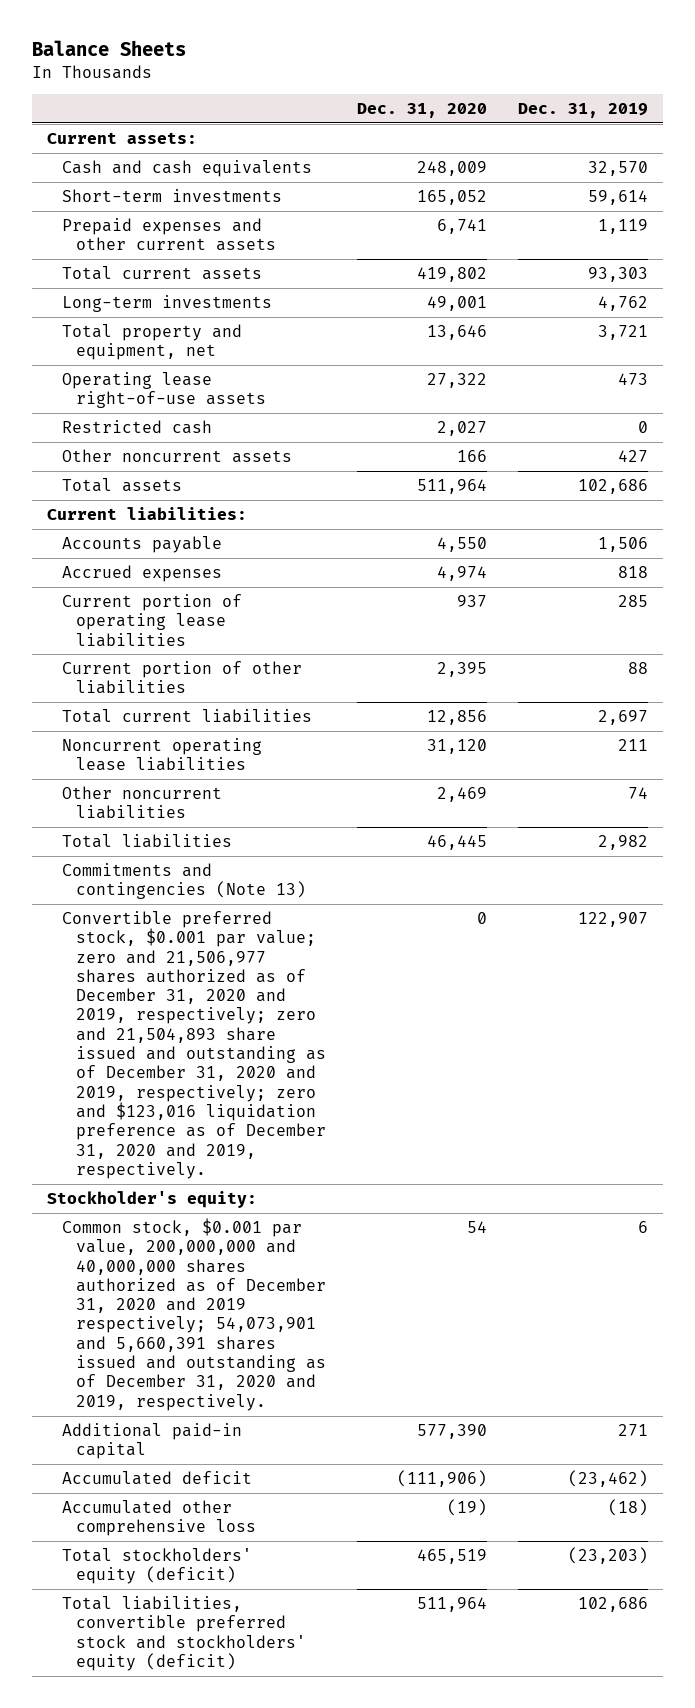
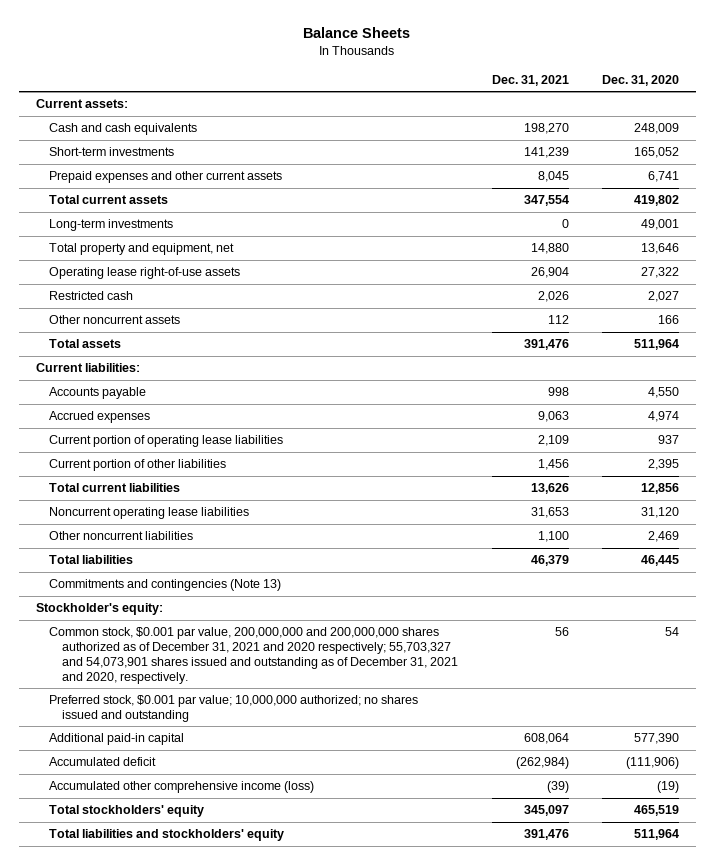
- | Dec. 31, 2020 | Dec. 31, 2019
+ | Dec. 31, 2021 | Dec. 31, 2020
- Convertible preferred stock, $0.001 par value; zero and 21,506,977 shares authorized as of December 31, 2020 and 2019, respectively; zero and 21,504,893 share issued and outstanding as of December 31, 2020 and 2019, respectively; zero and $123,016 liquidation preference as of December 31, 2020 and 2019, respectively. | 0 | 122,907
- Common stock, $0.001 par value, 200,000,000 and 40,000,000 shares authorized as of December 31, 2020 and 2019 respectively; 54,073,901 and 5,660,391 shares issued and outstanding as of December 31, 2020 and 2019, respectively. | 54 | 6
+ Common stock, $0.001 par value, 200,000,000 and 200,000,000 shares authorized as of December 31, 2021 and 2020 respectively; 55,703,327 and 54,073,901 shares issued and outstanding as of December 31, 2021 and 2020, respectively. | 56 | 54
+ Preferred stock, $0.001 par value; 10,000,000 authorized; no shares issued and outstanding
- Accumulated other comprehensive loss | (19) | (18)
- Total stockholders' equity (deficit) | 465,519 | (23,203)
- Total liabilities, convertible preferred stock and stockholders' equity (deficit) | 511,964 | 102,686
+ Accumulated other comprehensive income (loss) | (39) | (19)
+ Total stockholders' equity | 345,097 | 465,519
+ Total liabilities and stockholders' equity | 391,476 | 511,964

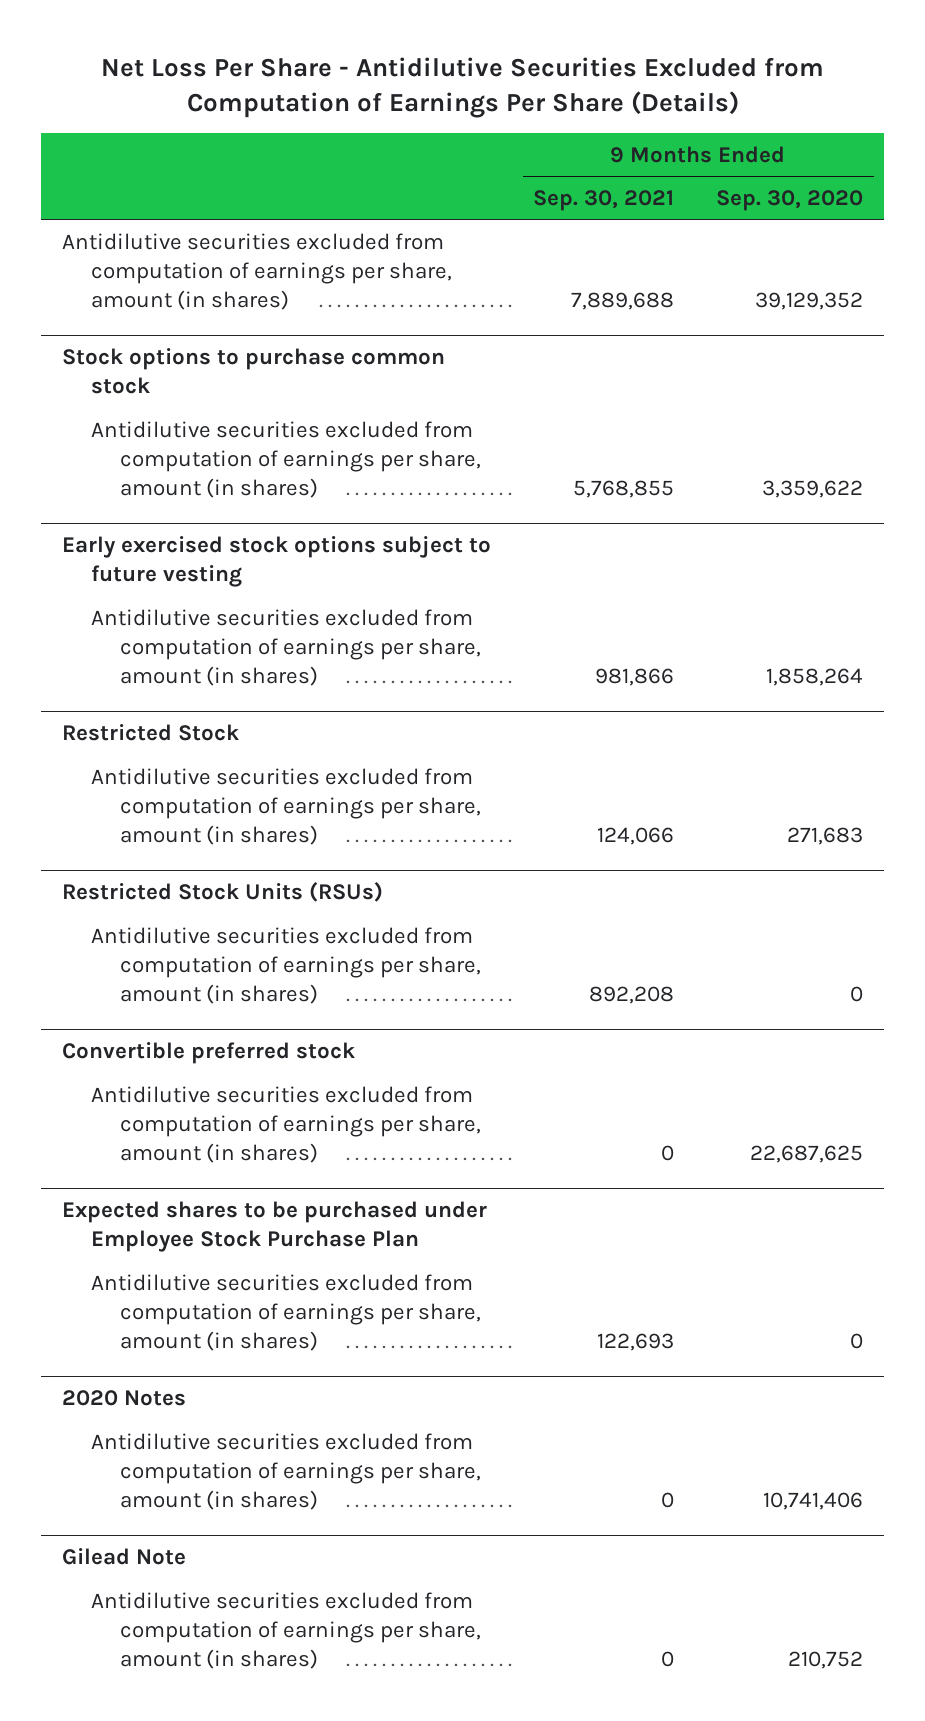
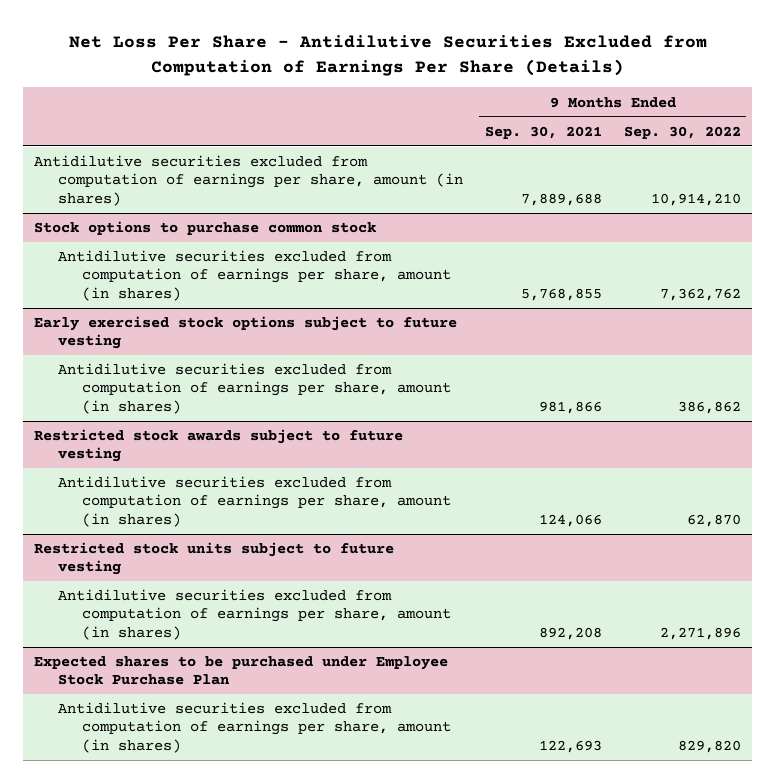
- | 9 Months Ended Sep. 30, 2021 | 9 Months Ended Sep. 30, 2020
+ | 9 Months Ended Sep. 30, 2021 | 9 Months Ended Sep. 30, 2022
- Restricted Stock
+ Restricted stock awards subject to future vesting
- Restricted Stock Units (RSUs)
+ Restricted stock units subject to future vesting
- Convertible preferred stock
- Antidilutive securities excluded from computation of earnings per share, amount (in shares) | 0 | 22,687,625
- 2020 Notes
- Antidilutive securities excluded from computation of earnings per share, amount (in shares) | 0 | 10,741,406
- Gilead Note
- Antidilutive securities excluded from computation of earnings per share, amount (in shares) | 0 | 210,752

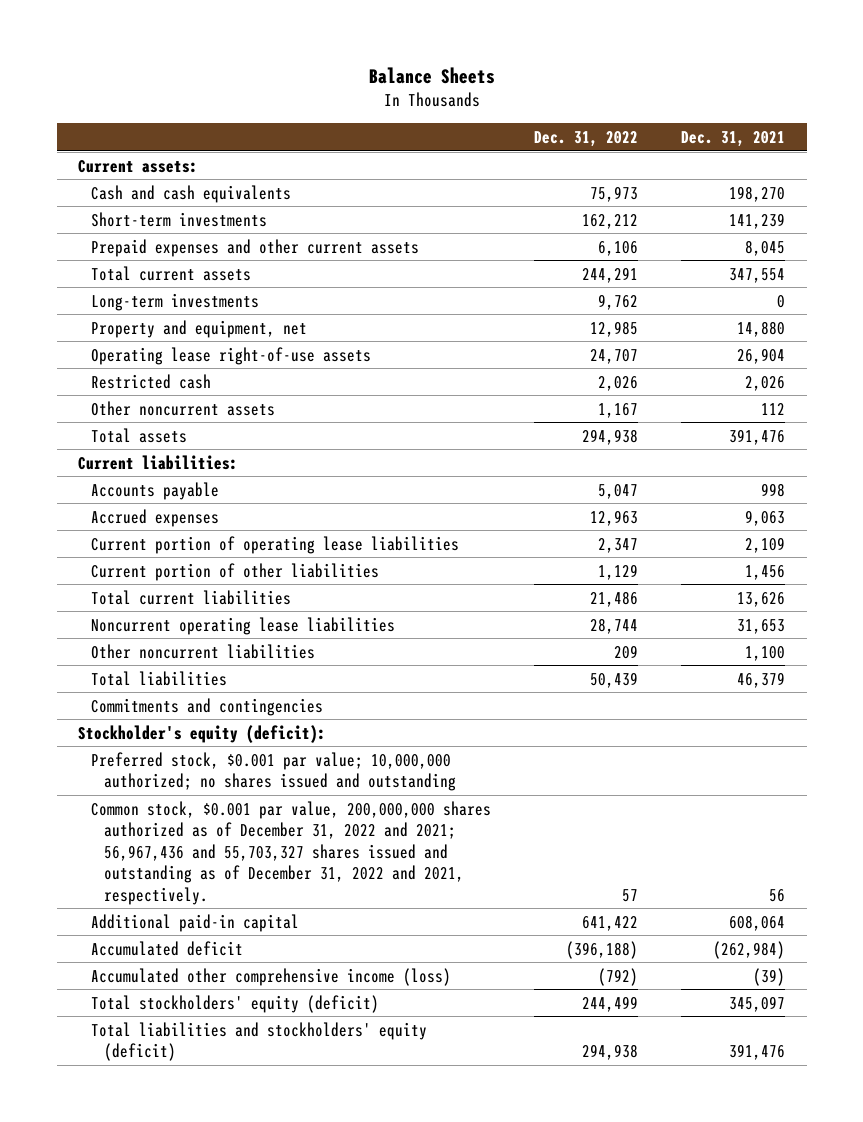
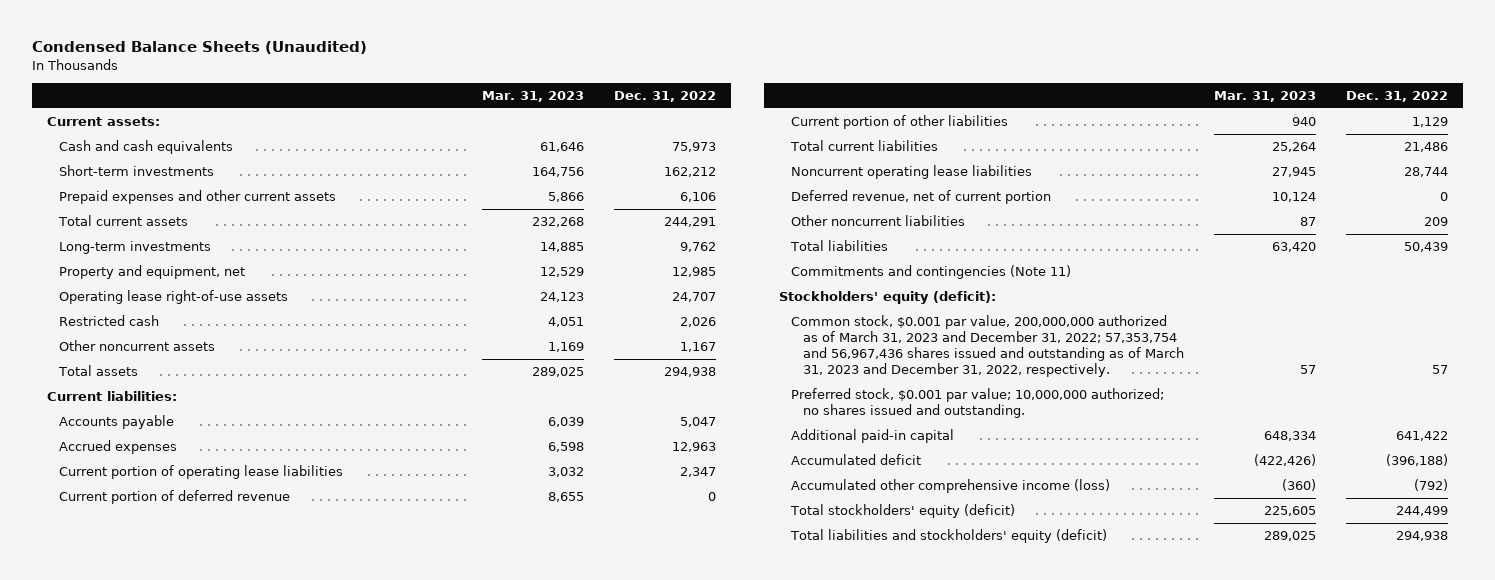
- Balance Sheets
+ Condensed Balance Sheets (Unaudited)
- | Dec. 31, 2022 | Dec. 31, 2021
+ | Mar. 31, 2023 | Dec. 31, 2022
+ Current portion of deferred revenue | 8,655 | 0
+ Deferred revenue, net of current portion | 10,124 | 0
- Commitments and contingencies
- Stockholder's equity (deficit):
- Preferred stock, $0.001 par value; 10,000,000 authorized; no shares issued and outstanding
- Common stock, $0.001 par value, 200,000,000 shares authorized as of December 31, 2022 and 2021; 56,967,436 and 55,703,327 shares issued and outstanding as of December 31, 2022 and 2021, respectively. | 57 | 56
+ Commitments and contingencies (Note 11)
+ Stockholders' equity (deficit):
+ Common stock, $0.001 par value, 200,000,000 authorized as of March 31, 2023 and December 31, 2022; 57,353,754 and 56,967,436 shares issued and outstanding as of March 31, 2023 and December 31, 2022, respectively. | 57 | 57
+ Preferred stock, $0.001 par value; 10,000,000 authorized; no shares issued and outstanding.

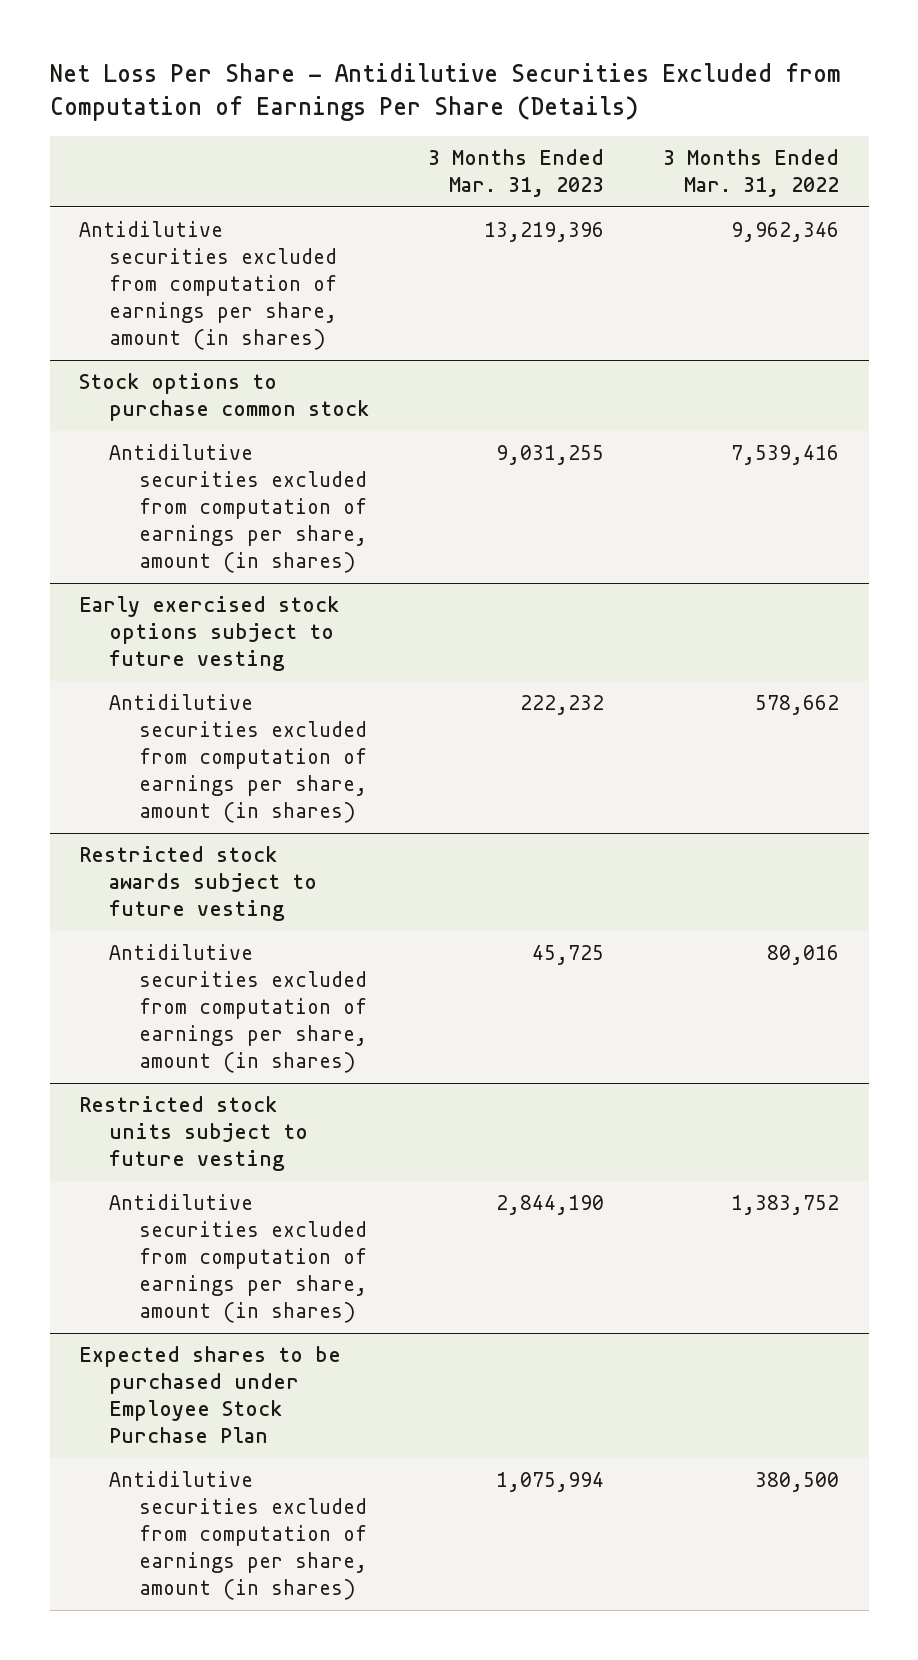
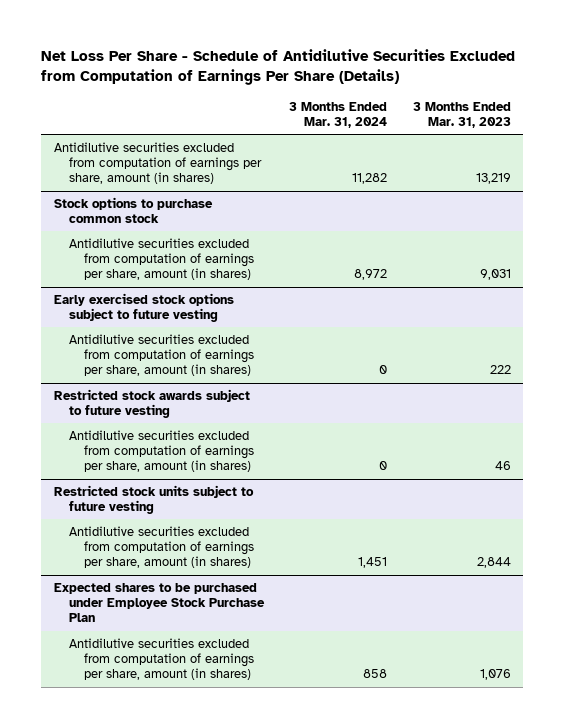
- Net Loss Per Share - Antidilutive Securities Excluded from Computation of Earnings Per Share (Details)
+ Net Loss Per Share - Schedule of Antidilutive Securities Excluded from Computation of Earnings Per Share (Details)
- | 3 Months Ended Mar. 31, 2023 | 3 Months Ended Mar. 31, 2022
+ | 3 Months Ended Mar. 31, 2024 | 3 Months Ended Mar. 31, 2023
- Antidilutive securities excluded from computation of earnings per share, amount (in shares) | 13,219,396 | 9,962,346
+ Antidilutive securities excluded from computation of earnings per share, amount (in shares) | 11,282 | 13,219
@ Stock options to purchase common stock
- Antidilutive securities excluded from computation of earnings per share, amount (in shares) | 9,031,255 | 7,539,416
+ Antidilutive securities excluded from computation of earnings per share, amount (in shares) | 8,972 | 9,031
@ Early exercised stock options subject to future vesting
- Antidilutive securities excluded from computation of earnings per share, amount (in shares) | 222,232 | 578,662
+ Antidilutive securities excluded from computation of earnings per share, amount (in shares) | 0 | 222
@ Restricted stock awards subject to future vesting
- Antidilutive securities excluded from computation of earnings per share, amount (in shares) | 45,725 | 80,016
+ Antidilutive securities excluded from computation of earnings per share, amount (in shares) | 0 | 46
@ Restricted stock units subject to future vesting
- Antidilutive securities excluded from computation of earnings per share, amount (in shares) | 2,844,190 | 1,383,752
+ Antidilutive securities excluded from computation of earnings per share, amount (in shares) | 1,451 | 2,844
@ Expected shares to be purchased under Employee Stock Purchase Plan
- Antidilutive securities excluded from computation of earnings per share, amount (in shares) | 1,075,994 | 380,500
+ Antidilutive securities excluded from computation of earnings per share, amount (in shares) | 858 | 1,076

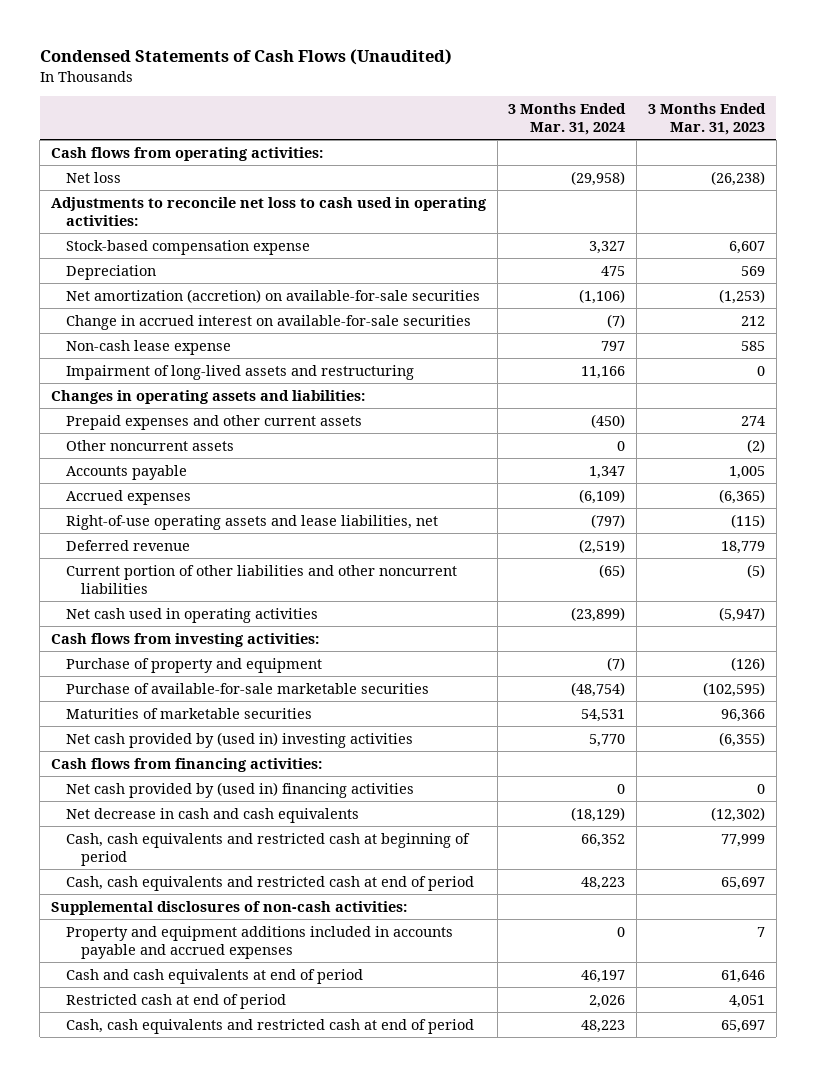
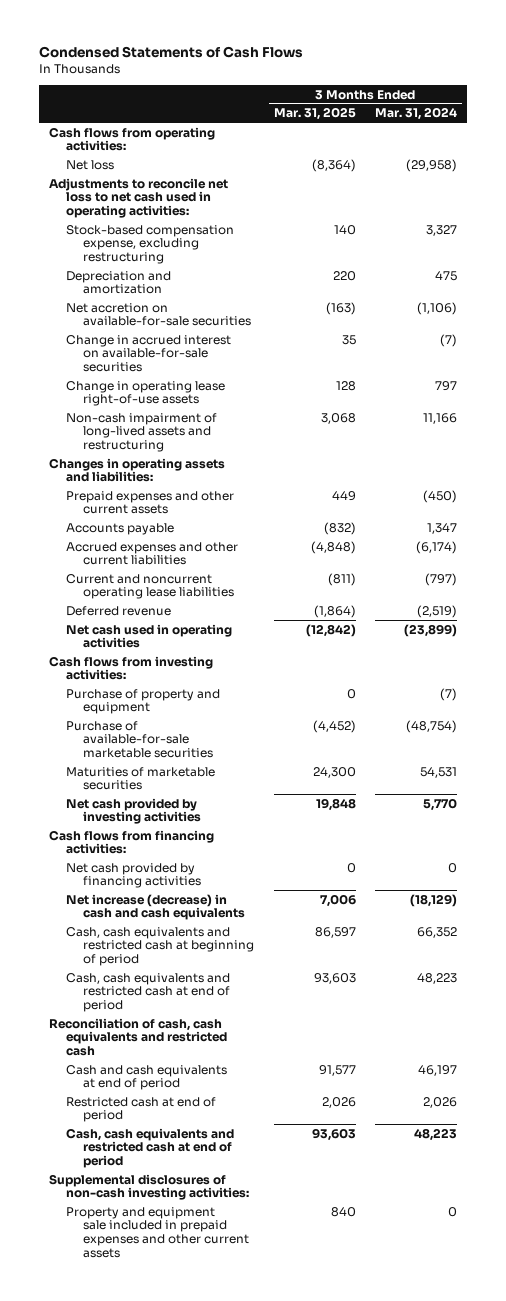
- Condensed Statements of Cash Flows (Unaudited)
+ Condensed Statements of Cash Flows
- | 3 Months Ended Mar. 31, 2024 | 3 Months Ended Mar. 31, 2023
+ | 3 Months Ended Mar. 31, 2025 | 3 Months Ended Mar. 31, 2024
- Adjustments to reconcile net loss to cash used in operating activities:
- Stock-based compensation expense | 3,327 | 6,607
- Depreciation | 475 | 569
- Net amortization (accretion) on available-for-sale securities | (1,106) | (1,253)
+ Adjustments to reconcile net loss to net cash used in operating activities:
+ Stock-based compensation expense, excluding restructuring | 140 | 3,327
+ Depreciation and amortization | 220 | 475
+ Net accretion on available-for-sale securities | (163) | (1,106)
- Non-cash lease expense | 797 | 585
- Impairment of long-lived assets and restructuring | 11,166 | 0
+ Change in operating lease right-of-use assets | 128 | 797
+ Non-cash impairment of long-lived assets and restructuring | 3,068 | 11,166
- Other noncurrent assets | 0 | (2)
- Accrued expenses | (6,109) | (6,365)
- Right-of-use operating assets and lease liabilities, net | (797) | (115)
+ Accrued expenses and other current liabilities | (4,848) | (6,174)
+ Current and noncurrent operating lease liabilities | (811) | (797)
- Current portion of other liabilities and other noncurrent liabilities | (65) | (5)
- Net cash provided by (used in) investing activities | 5,770 | (6,355)
+ Net cash provided by investing activities | 19,848 | 5,770
- Net cash provided by (used in) financing activities | 0 | 0
- Net decrease in cash and cash equivalents | (18,129) | (12,302)
+ Net cash provided by financing activities | 0 | 0
+ Net increase (decrease) in cash and cash equivalents | 7,006 | (18,129)
- Supplemental disclosures of non-cash activities:
- Property and equipment additions included in accounts payable and accrued expenses | 0 | 7
+ Reconciliation of cash, cash equivalents and restricted cash
+ Supplemental disclosures of non-cash investing activities:
+ Property and equipment sale included in prepaid expenses and other current assets | 840 | 0

